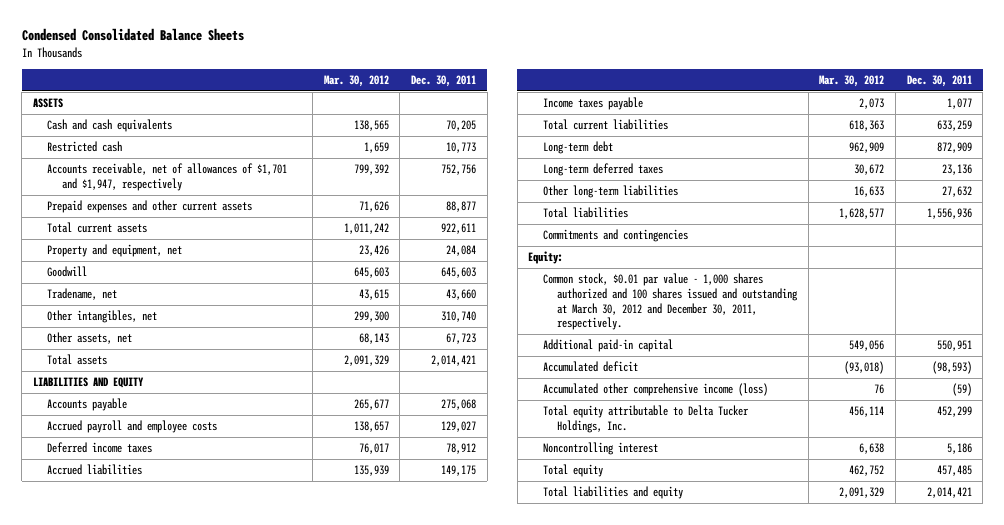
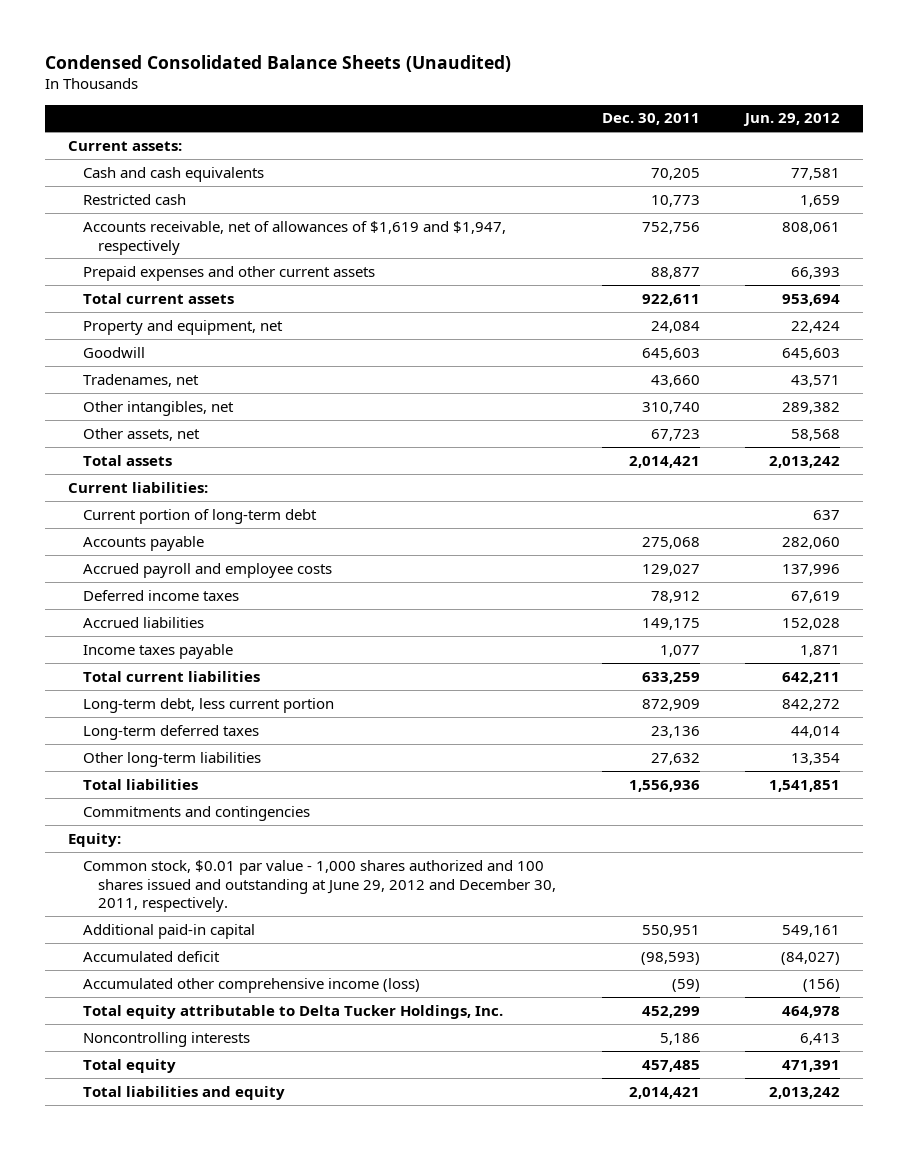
- Condensed Consolidated Balance Sheets
+ Condensed Consolidated Balance Sheets (Unaudited)
- | Mar. 30, 2012 | Dec. 30, 2011
+ | Dec. 30, 2011 | Jun. 29, 2012
- ASSETS
+ Current assets:
- Accounts receivable, net of allowances of $1,701 and $1,947, respectively | 799,392 | 752,756
+ Accounts receivable, net of allowances of $1,619 and $1,947, respectively | 752,756 | 808,061
- Tradename, net | 43,615 | 43,660
+ Tradenames, net | 43,660 | 43,571
- LIABILITIES AND EQUITY
+ Current liabilities:
+ Current portion of long-term debt | | 637
- Long-term debt | 962,909 | 872,909
+ Long-term debt, less current portion | 872,909 | 842,272
- Common stock, $0.01 par value - 1,000 shares authorized and 100 shares issued and outstanding at March 30, 2012 and December 30, 2011, respectively.
+ Common stock, $0.01 par value - 1,000 shares authorized and 100 shares issued and outstanding at June 29, 2012 and December 30, 2011, respectively.
- Noncontrolling interest | 6,638 | 5,186
+ Noncontrolling interests | 5,186 | 6,413

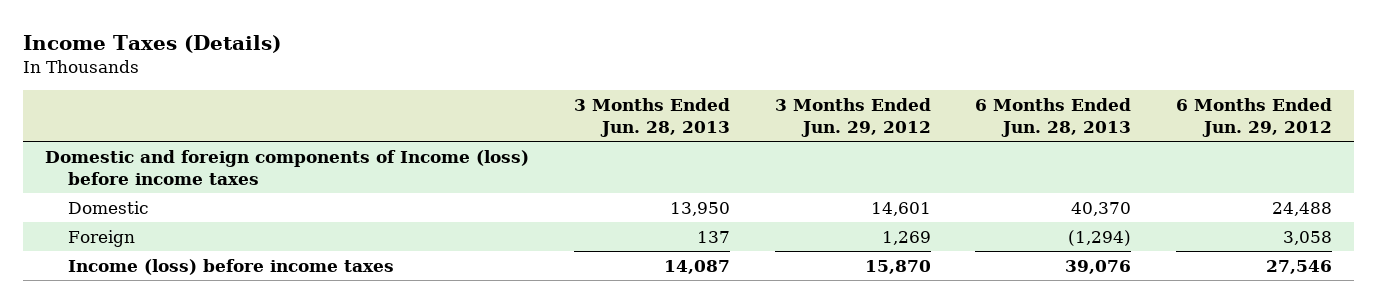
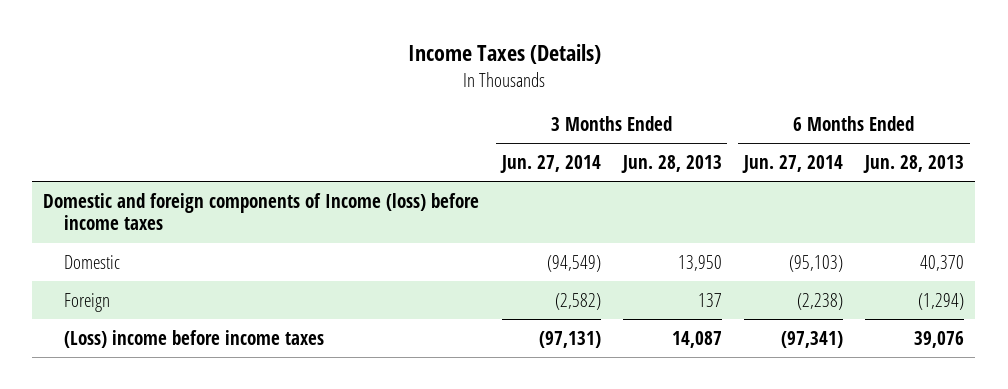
- | 3 Months Ended Jun. 28, 2013 | 3 Months Ended Jun. 29, 2012 | 6 Months Ended Jun. 28, 2013 | 6 Months Ended Jun. 29, 2012
+ | 3 Months Ended Jun. 27, 2014 | 3 Months Ended Jun. 28, 2013 | 6 Months Ended Jun. 27, 2014 | 6 Months Ended Jun. 28, 2013
- Income (loss) before income taxes | 14,087 | 15,870 | 39,076 | 27,546
+ (Loss) income before income taxes | (97,131) | 14,087 | (97,341) | 39,076

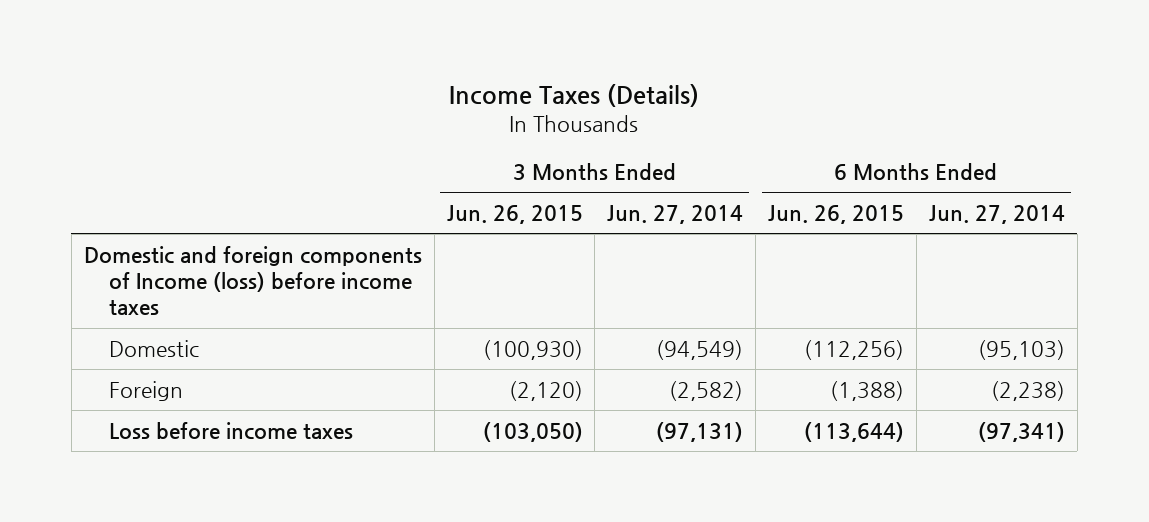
- | 3 Months Ended Jun. 27, 2014 | 3 Months Ended Jun. 28, 2013 | 6 Months Ended Jun. 27, 2014 | 6 Months Ended Jun. 28, 2013
+ | 3 Months Ended Jun. 26, 2015 | 3 Months Ended Jun. 27, 2014 | 6 Months Ended Jun. 26, 2015 | 6 Months Ended Jun. 27, 2014
- (Loss) income before income taxes | (97,131) | 14,087 | (97,341) | 39,076
+ Loss before income taxes | (103,050) | (97,131) | (113,644) | (97,341)

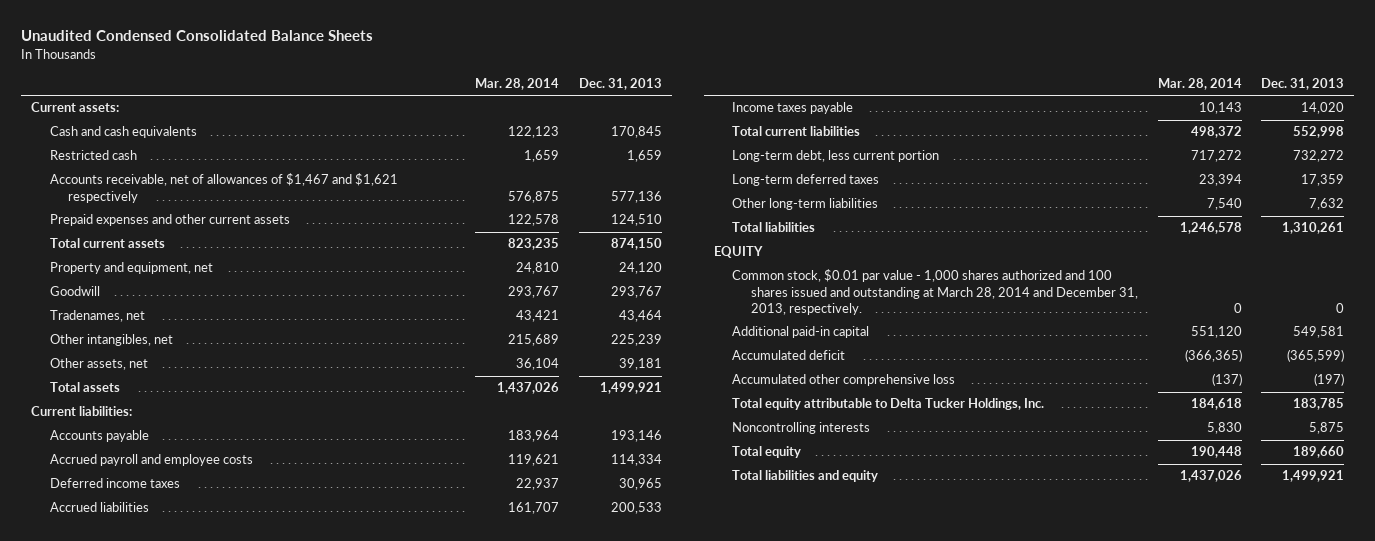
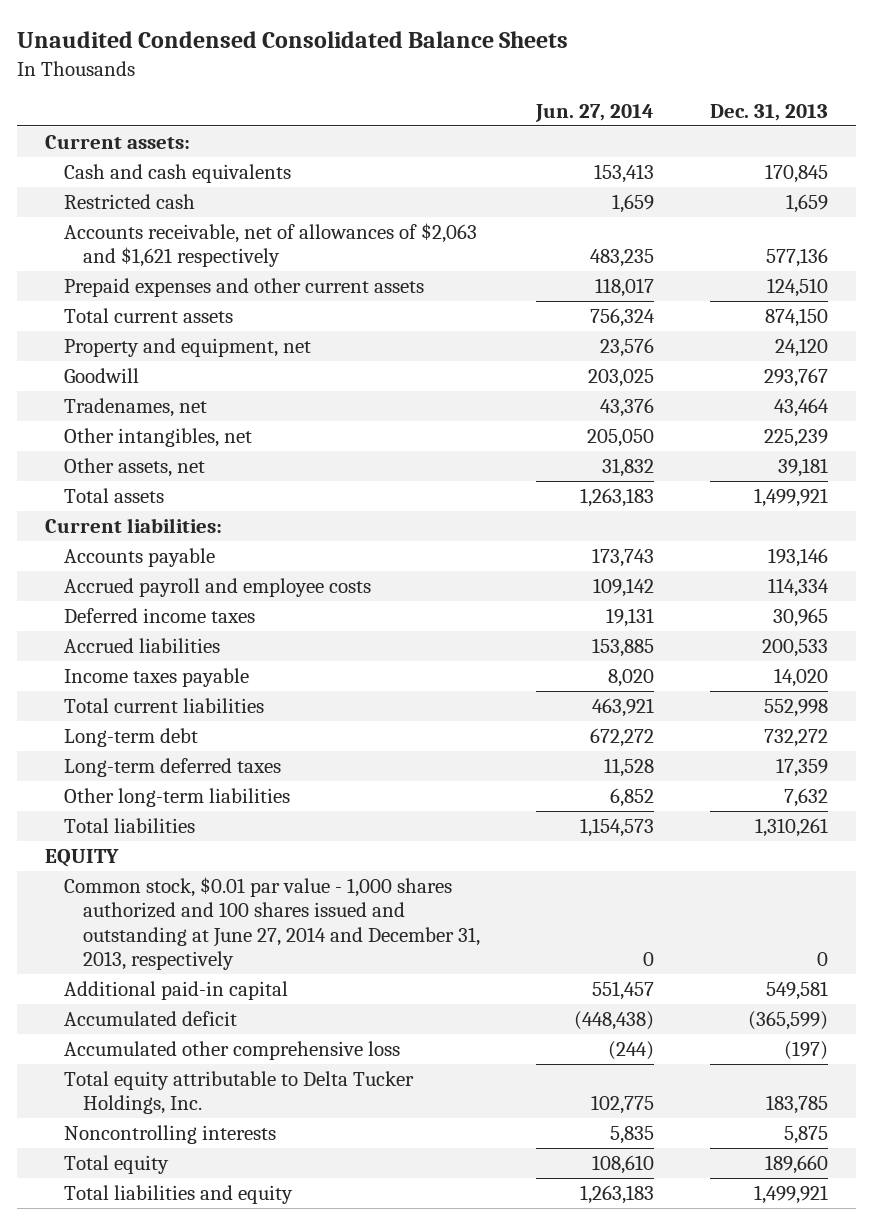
- | Mar. 28, 2014 | Dec. 31, 2013
+ | Jun. 27, 2014 | Dec. 31, 2013
- Accounts receivable, net of allowances of $1,467 and $1,621 respectively | 576,875 | 577,136
+ Accounts receivable, net of allowances of $2,063 and $1,621 respectively | 483,235 | 577,136
- Long-term debt, less current portion | 717,272 | 732,272
+ Long-term debt | 672,272 | 732,272
- Common stock, $0.01 par value - 1,000 shares authorized and 100 shares issued and outstanding at March 28, 2014 and December 31, 2013, respectively. | 0 | 0
+ Common stock, $0.01 par value - 1,000 shares authorized and 100 shares issued and outstanding at June 27, 2014 and December 31, 2013, respectively | 0 | 0

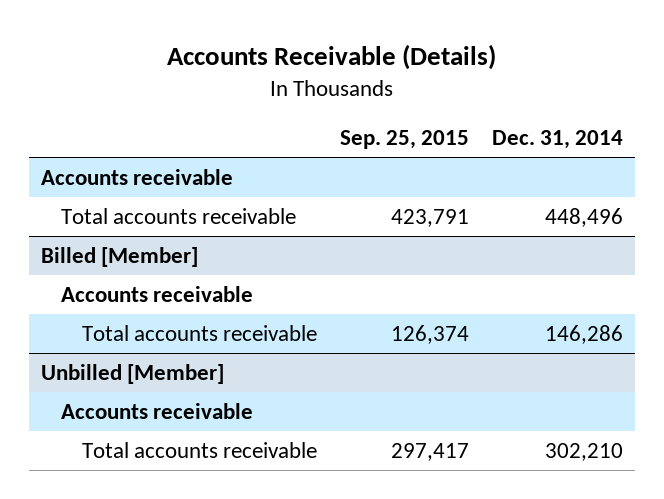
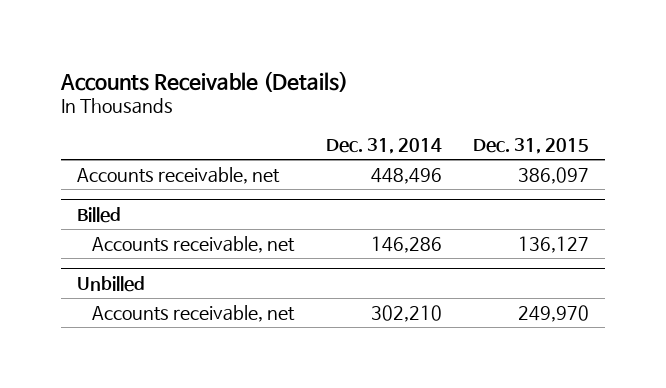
- | Sep. 25, 2015 | Dec. 31, 2014
+ | Dec. 31, 2014 | Dec. 31, 2015
- Accounts receivable
- Total accounts receivable | 423,791 | 448,496
- Billed [Member]
- Accounts receivable
- Total accounts receivable | 126,374 | 146,286
- Unbilled [Member]
- Accounts receivable
- Total accounts receivable | 297,417 | 302,210
+ Accounts receivable, net | 448,496 | 386,097
+ Billed
+ Accounts receivable, net | 146,286 | 136,127
+ Unbilled
+ Accounts receivable, net | 302,210 | 249,970

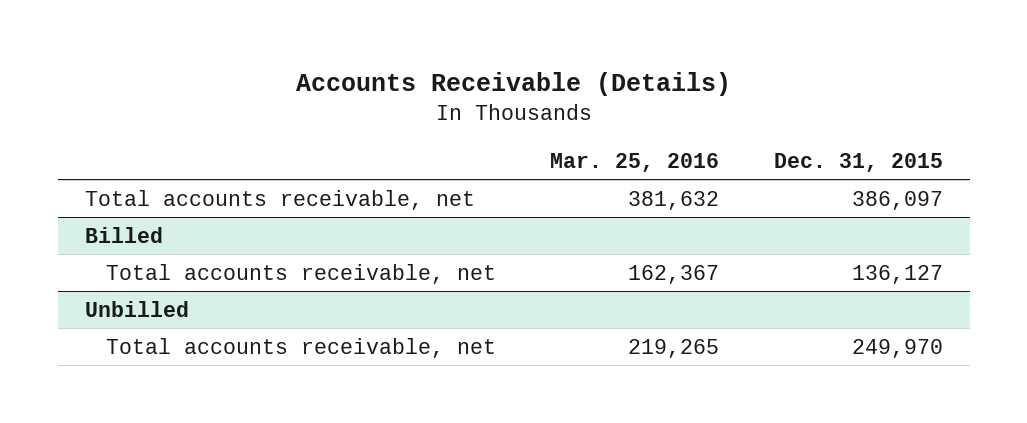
- | Dec. 31, 2014 | Dec. 31, 2015
+ | Mar. 25, 2016 | Dec. 31, 2015
- Accounts receivable, net | 448,496 | 386,097
+ Total accounts receivable, net | 381,632 | 386,097
@ Billed
- Accounts receivable, net | 146,286 | 136,127
+ Total accounts receivable, net | 162,367 | 136,127
@ Unbilled
- Accounts receivable, net | 302,210 | 249,970
+ Total accounts receivable, net | 219,265 | 249,970

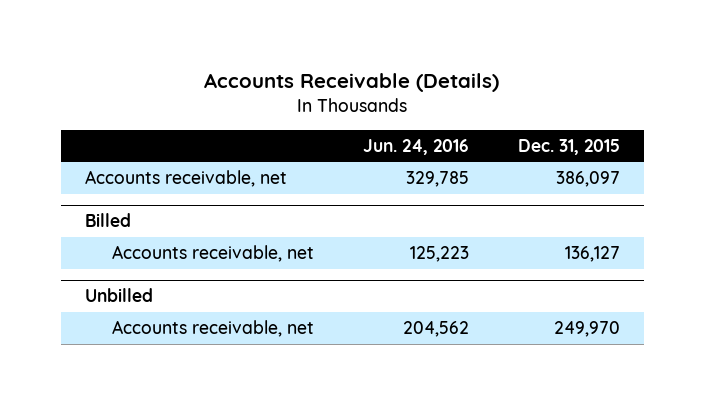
- | Mar. 25, 2016 | Dec. 31, 2015
+ | Jun. 24, 2016 | Dec. 31, 2015
- Total accounts receivable, net | 381,632 | 386,097
+ Accounts receivable, net | 329,785 | 386,097
@ Billed
- Total accounts receivable, net | 162,367 | 136,127
+ Accounts receivable, net | 125,223 | 136,127
@ Unbilled
- Total accounts receivable, net | 219,265 | 249,970
+ Accounts receivable, net | 204,562 | 249,970

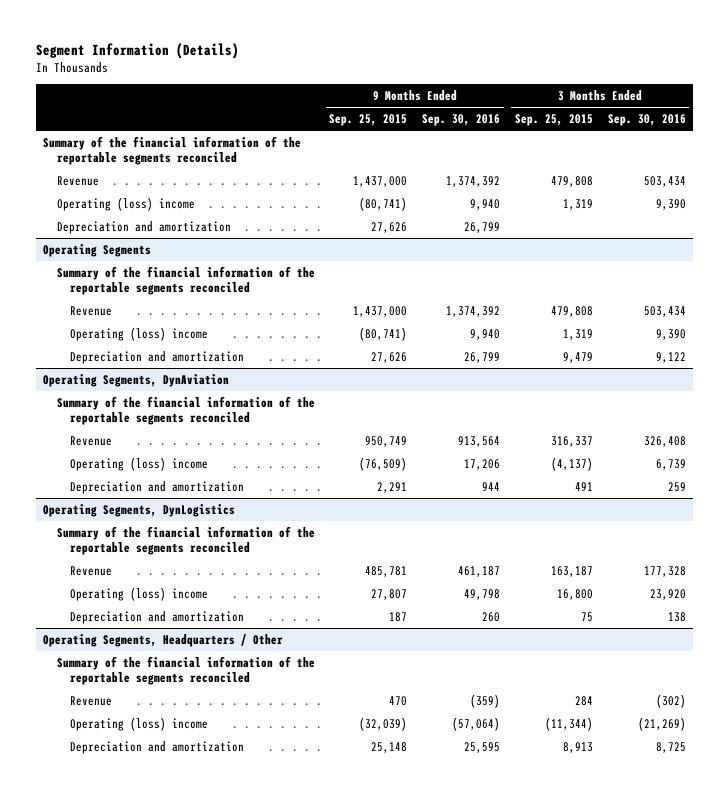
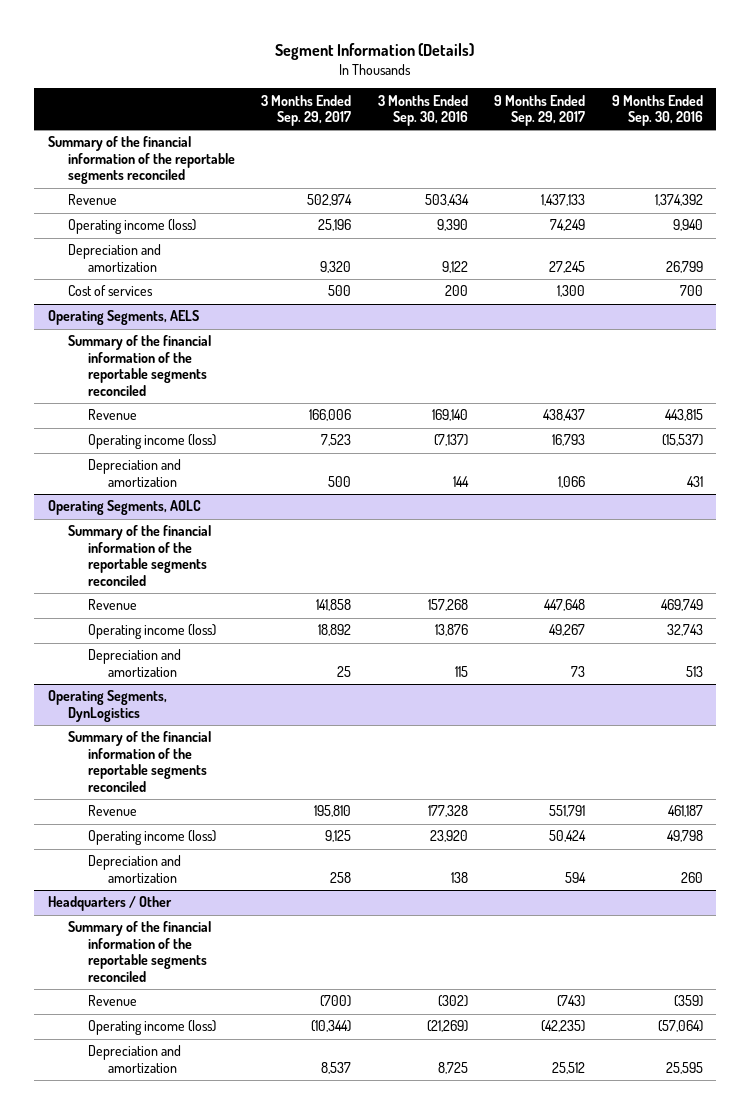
- | 9 Months Ended Sep. 25, 2015 | 9 Months Ended Sep. 30, 2016 | 3 Months Ended Sep. 25, 2015 | 3 Months Ended Sep. 30, 2016
+ | 3 Months Ended Sep. 29, 2017 | 3 Months Ended Sep. 30, 2016 | 9 Months Ended Sep. 29, 2017 | 9 Months Ended Sep. 30, 2016
- Operating (loss) income | (80,741) | 9,940 | 1,319 | 9,390
- Depreciation and amortization | 27,626 | 26,799 | |
- Operating Segments
- Summary of the financial information of the reportable segments reconciled
- Revenue | 1,437,000 | 1,374,392 | 479,808 | 503,434
- Operating (loss) income | (80,741) | 9,940 | 1,319 | 9,390
+ Operating income (loss) | 25,196 | 9,390 | 74,249 | 9,940
- Operating Segments, DynAviation
+ Cost of services | 500 | 200 | 1,300 | 700
+ Operating Segments, AELS
- Revenue | 950,749 | 913,564 | 316,337 | 326,408
- Operating (loss) income | (76,509) | 17,206 | (4,137) | 6,739
- Depreciation and amortization | 2,291 | 944 | 491 | 259
+ Revenue | 166,006 | 169,140 | 438,437 | 443,815
+ Operating income (loss) | 7,523 | (7,137) | 16,793 | (15,537)
+ Depreciation and amortization | 500 | 144 | 1,066 | 431
+ Operating Segments, AOLC
+ Summary of the financial information of the reportable segments reconciled
+ Revenue | 141,858 | 157,268 | 447,648 | 469,749
+ Operating income (loss) | 18,892 | 13,876 | 49,267 | 32,743
+ Depreciation and amortization | 25 | 115 | 73 | 513
@ Operating Segments, DynLogistics
- Operating (loss) income | 27,807 | 49,798 | 16,800 | 23,920
+ Operating income (loss) | 9,125 | 23,920 | 50,424 | 49,798
- Operating Segments, Headquarters / Other
+ Headquarters / Other
- Operating (loss) income | (32,039) | (57,064) | (11,344) | (21,269)
+ Operating income (loss) | (10,344) | (21,269) | (42,235) | (57,064)

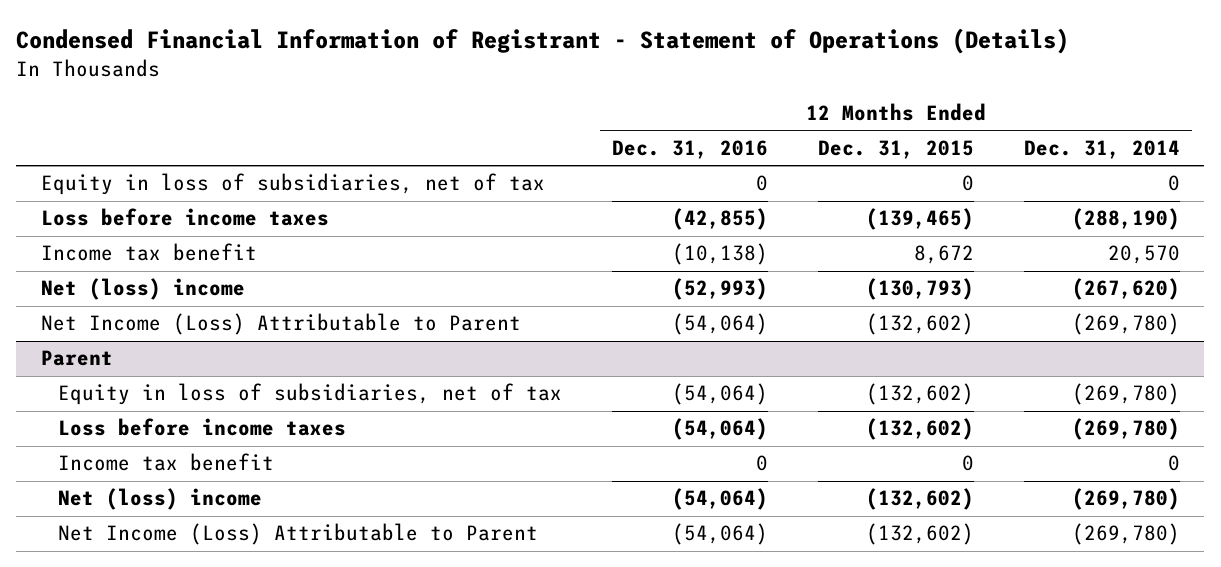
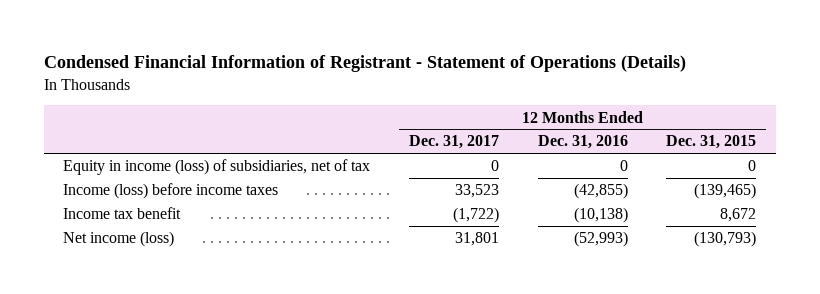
- | 12 Months Ended Dec. 31, 2016 | 12 Months Ended Dec. 31, 2015 | 12 Months Ended Dec. 31, 2014
+ | 12 Months Ended Dec. 31, 2017 | 12 Months Ended Dec. 31, 2016 | 12 Months Ended Dec. 31, 2015
- Equity in loss of subsidiaries, net of tax | 0 | 0 | 0
- Loss before income taxes | (42,855) | (139,465) | (288,190)
+ Equity in income (loss) of subsidiaries, net of tax | 0 | 0 | 0
+ Income (loss) before income taxes | 33,523 | (42,855) | (139,465)
- Net (loss) income | (52,993) | (130,793) | (267,620)
- Net Income (Loss) Attributable to Parent | (54,064) | (132,602) | (269,780)
- Parent
- Equity in loss of subsidiaries, net of tax | (54,064) | (132,602) | (269,780)
- Loss before income taxes | (54,064) | (132,602) | (269,780)
- Income tax benefit | 0 | 0 | 0
- Net (loss) income | (54,064) | (132,602) | (269,780)
- Net Income (Loss) Attributable to Parent | (54,064) | (132,602) | (269,780)
+ Net income (loss) | 31,801 | (52,993) | (130,793)

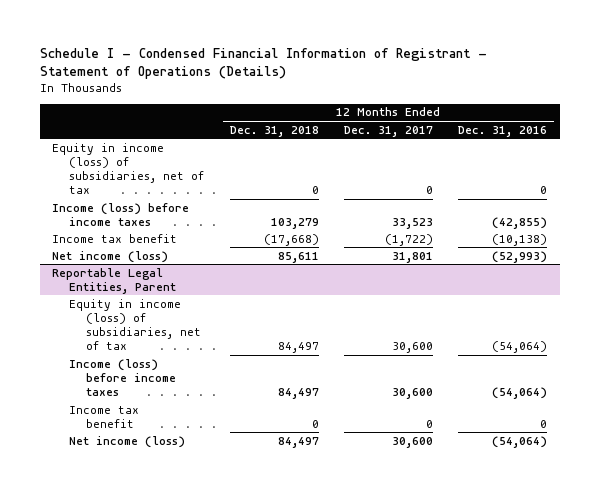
- Condensed Financial Information of Registrant - Statement of Operations (Details)
+ Schedule I - Condensed Financial Information of Registrant - Statement of Operations (Details)
- | 12 Months Ended Dec. 31, 2017 | 12 Months Ended Dec. 31, 2016 | 12 Months Ended Dec. 31, 2015
+ | 12 Months Ended Dec. 31, 2018 | 12 Months Ended Dec. 31, 2017 | 12 Months Ended Dec. 31, 2016
+ Reportable Legal Entities, Parent
+ Equity in income (loss) of subsidiaries, net of tax | 84,497 | 30,600 | (54,064)
+ Income (loss) before income taxes | 84,497 | 30,600 | (54,064)
+ Income tax benefit | 0 | 0 | 0
+ Net income (loss) | 84,497 | 30,600 | (54,064)

